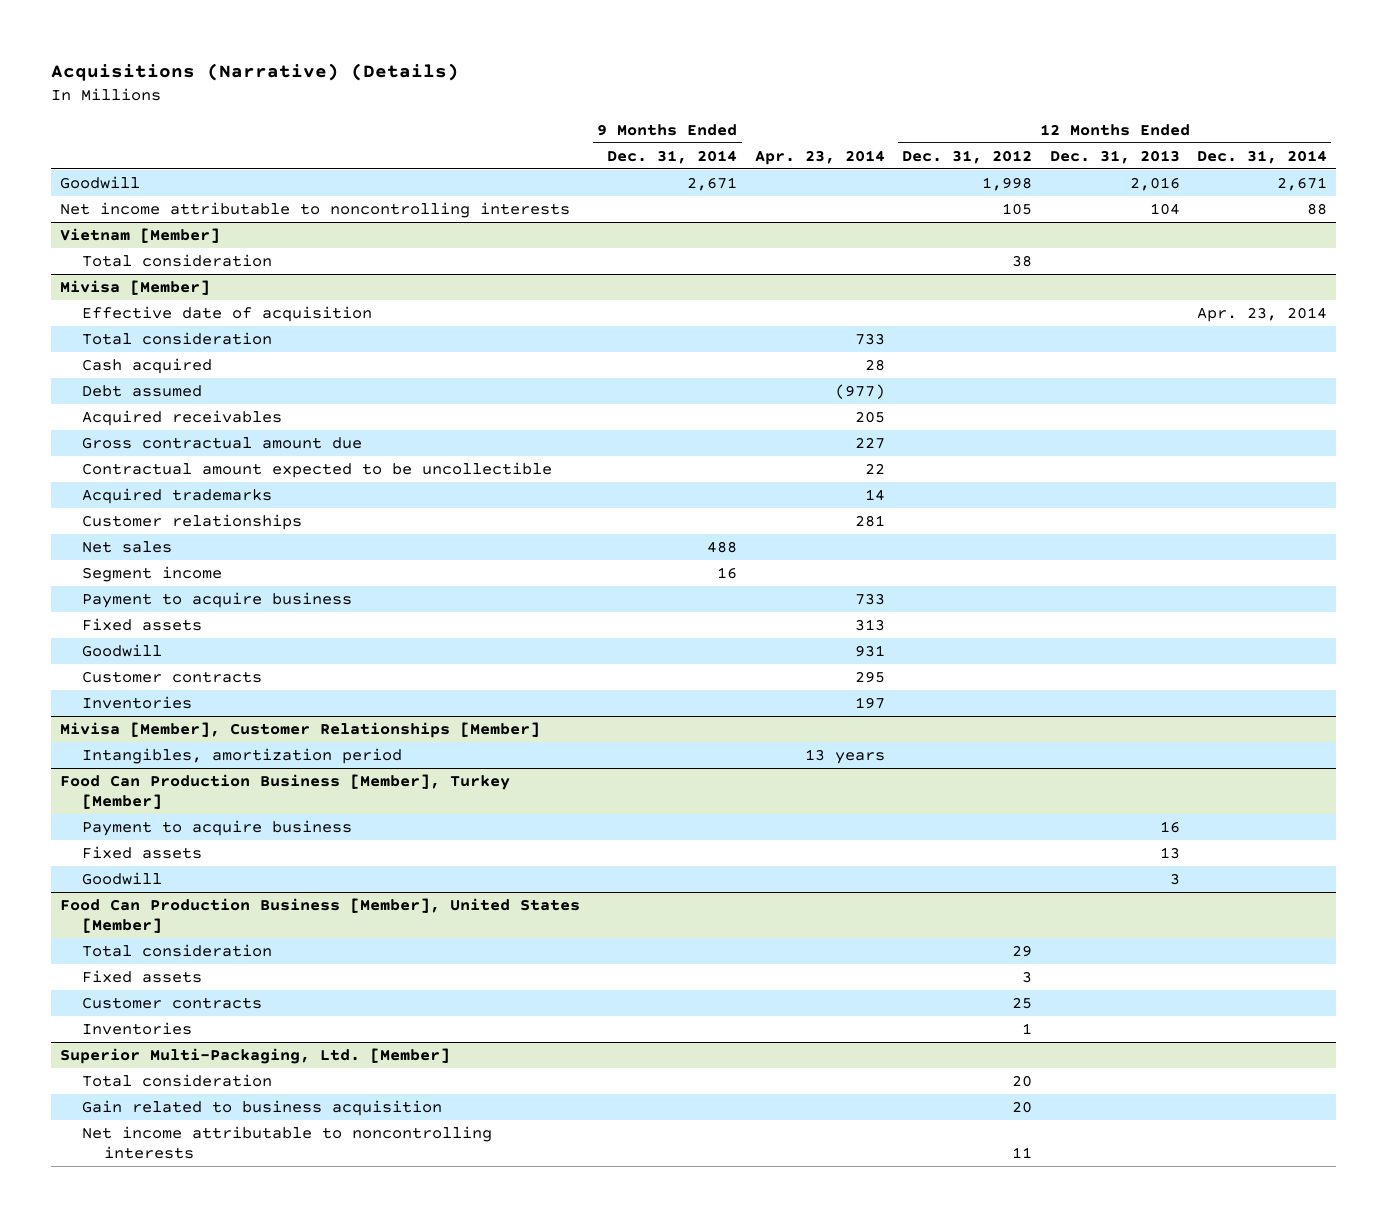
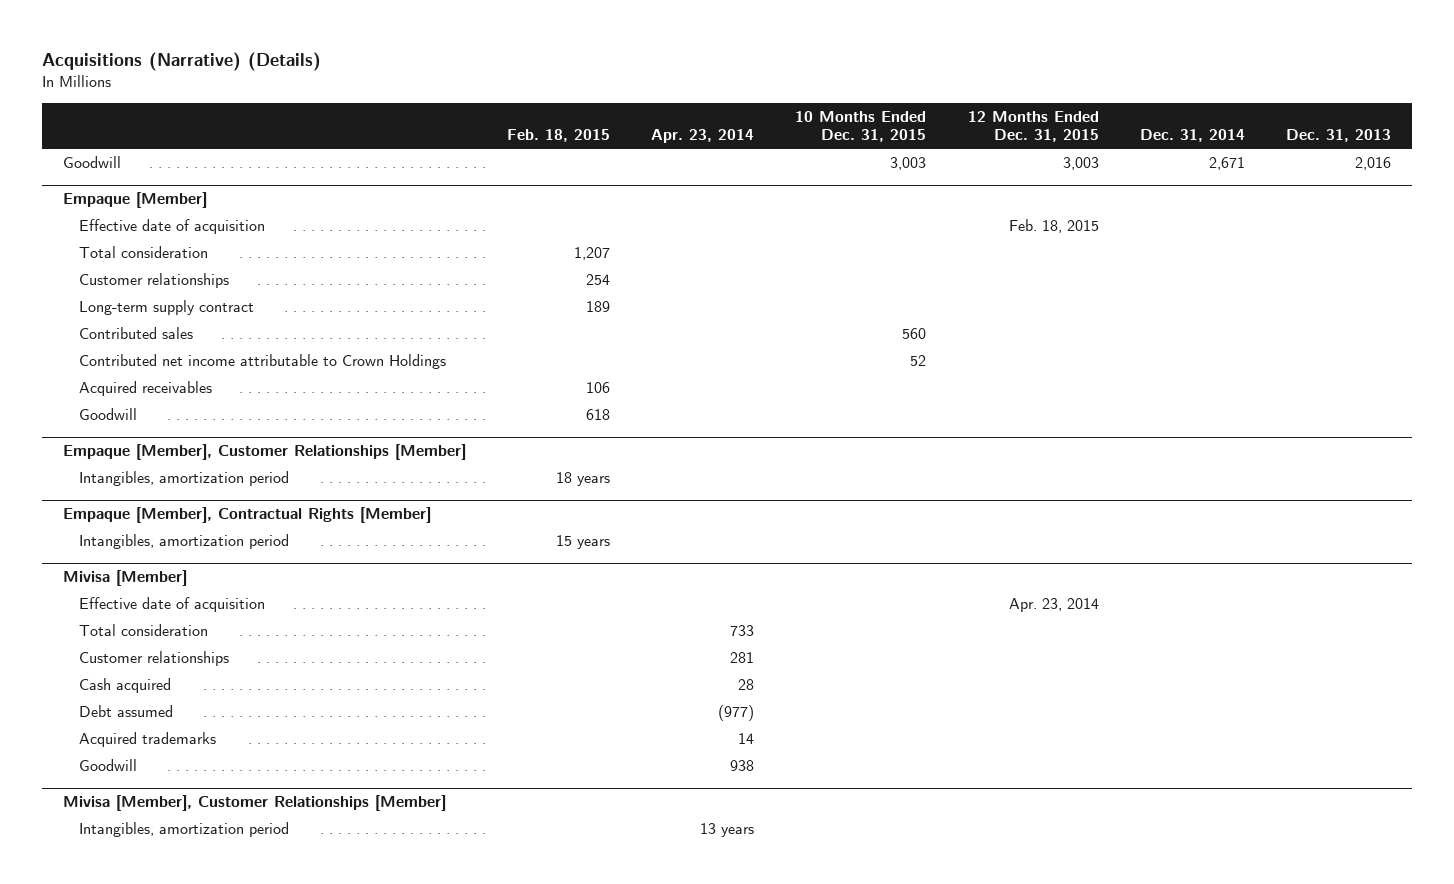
- | 9 Months Ended Dec. 31, 2014 | Apr. 23, 2014 | 12 Months Ended Dec. 31, 2012 | 12 Months Ended Dec. 31, 2013 | 12 Months Ended Dec. 31, 2014
+ | Feb. 18, 2015 | Apr. 23, 2014 | 10 Months Ended Dec. 31, 2015 | 12 Months Ended Dec. 31, 2015 | Dec. 31, 2014 | Dec. 31, 2013
- Net income attributable to noncontrolling interests | | | 105 | 104 | 88
- Vietnam [Member]
- Total consideration | | | 38 | |
+ Empaque [Member]
+ Effective date of acquisition | | | | Feb. 18, 2015 | |
+ Total consideration | 1,207 | | | | |
+ Customer relationships | 254 | | | | |
+ Long-term supply contract | 189 | | | | |
+ Contributed sales | | | 560 | | |
+ Contributed net income attributable to Crown Holdings | | | 52 | | |
+ Acquired receivables | 106 | | | | |
+ Goodwill | 618 | | | | |
+ Empaque [Member], Customer Relationships [Member]
+ Intangibles, amortization period | 18 years | | | | |
+ Empaque [Member], Contractual Rights [Member]
+ Intangibles, amortization period | 15 years | | | | |
@ Mivisa [Member]
moved up: Customer relationships | | 281 | | | |
- Acquired receivables | | 205 | | |
- Gross contractual amount due | | 227 | | |
- Contractual amount expected to be uncollectible | | 22 | | |
- Net sales | 488 | | | |
- Segment income | 16 | | | |
- Payment to acquire business | | 733 | | |
- Fixed assets | | 313 | | |
- Goodwill | | 931 | | |
- Customer contracts | | 295 | | |
- Inventories | | 197 | | |
+ Goodwill | | 938 | | | |
- Food Can Production Business [Member], Turkey [Member]
- Payment to acquire business | | | | 16 |
- Fixed assets | | | | 13 |
- Goodwill | | | | 3 |
- Food Can Production Business [Member], United States [Member]
- Total consideration | | | 29 | |
- Fixed assets | | | 3 | |
- Customer contracts | | | 25 | |
- Inventories | | | 1 | |
- Superior Multi-Packaging, Ltd. [Member]
- Total consideration | | | 20 | |
- Gain related to business acquisition | | | 20 | |
- Net income attributable to noncontrolling interests | | | 11 | |

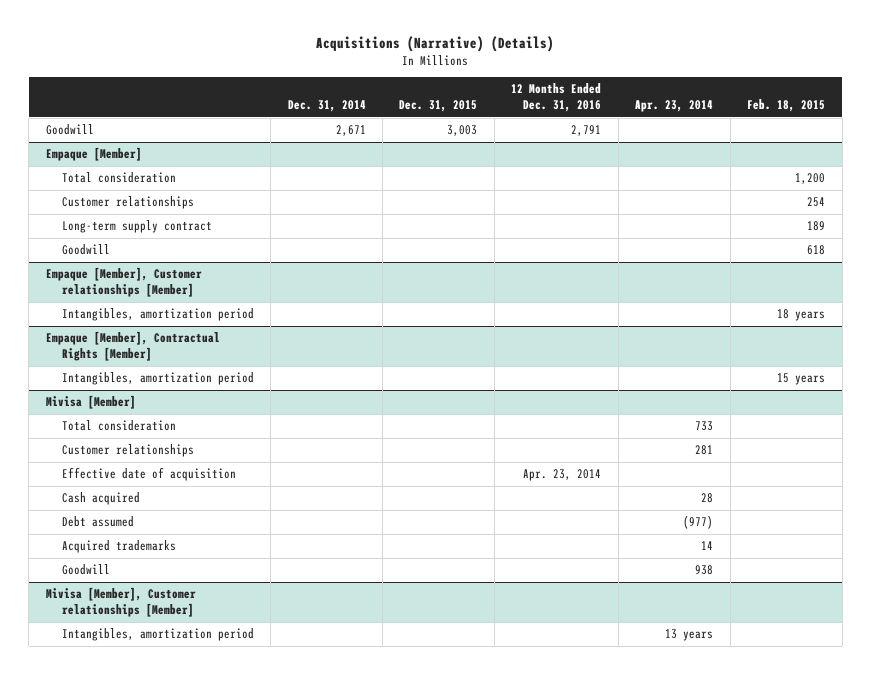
- | Feb. 18, 2015 | Apr. 23, 2014 | 10 Months Ended Dec. 31, 2015 | 12 Months Ended Dec. 31, 2015 | Dec. 31, 2014 | Dec. 31, 2013
+ | Dec. 31, 2014 | Dec. 31, 2015 | 12 Months Ended Dec. 31, 2016 | Apr. 23, 2014 | Feb. 18, 2015
@ Empaque [Member]
- Effective date of acquisition | | | | Feb. 18, 2015 | |
- Total consideration | 1,207 | | | | |
+ Total consideration | | | | | 1,200
- Contributed sales | | | 560 | | |
- Contributed net income attributable to Crown Holdings | | | 52 | | |
- Acquired receivables | 106 | | | | |
- Empaque [Member], Customer Relationships [Member]
+ Empaque [Member], Customer relationships [Member]
@ Mivisa [Member]
moved down: Effective date of acquisition | | | Apr. 23, 2014 | |
- Mivisa [Member], Customer Relationships [Member]
+ Mivisa [Member], Customer relationships [Member]

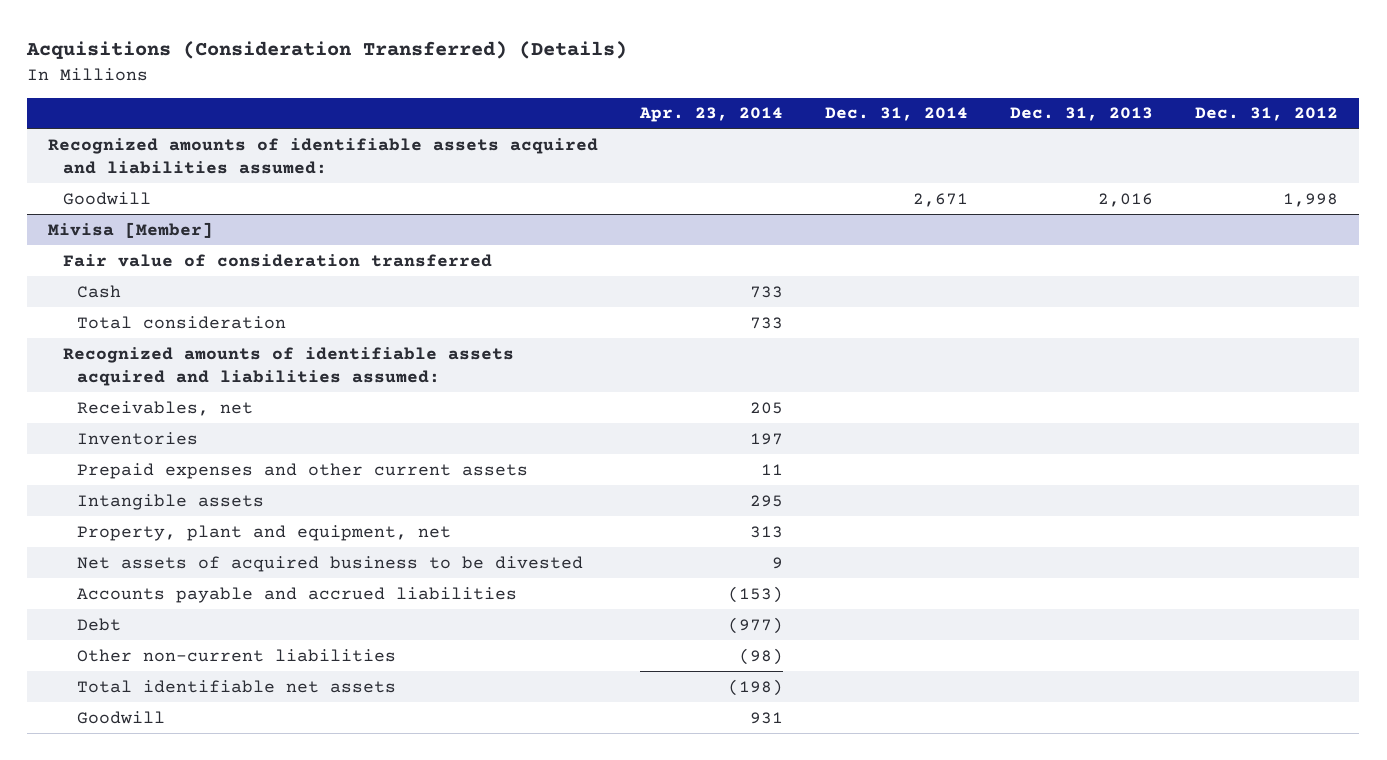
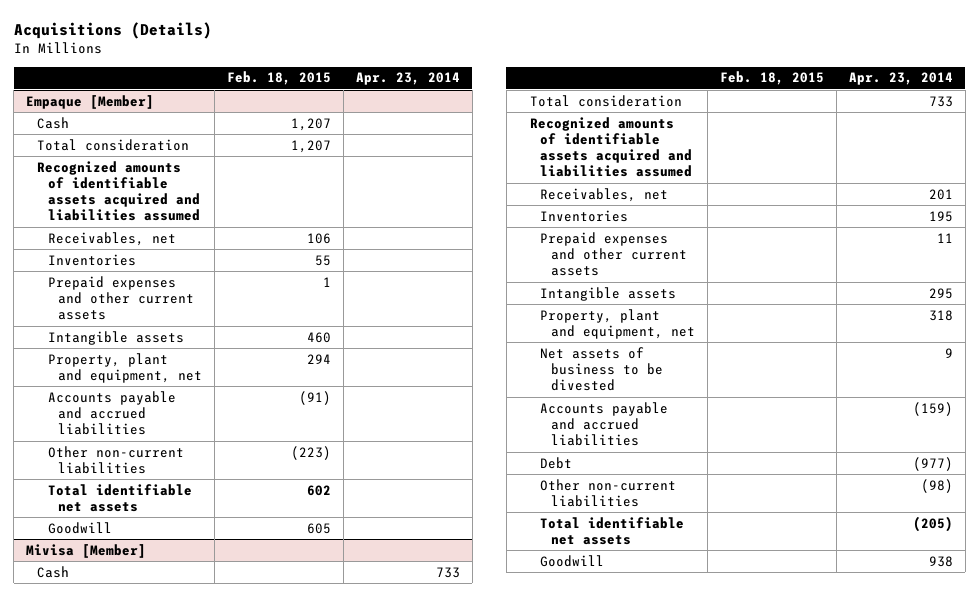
- Acquisitions (Consideration Transferred) (Details)
+ Acquisitions (Details)
- | Apr. 23, 2014 | Dec. 31, 2014 | Dec. 31, 2013 | Dec. 31, 2012
+ | Feb. 18, 2015 | Apr. 23, 2014
- Recognized amounts of identifiable assets acquired and liabilities assumed:
- Goodwill | | 2,671 | 2,016 | 1,998
+ Empaque [Member]
+ Cash | 1,207 |
+ Total consideration | 1,207 |
+ Recognized amounts of identifiable assets acquired and liabilities assumed
+ Receivables, net | 106 |
+ Inventories | 55 |
+ Prepaid expenses and other current assets | 1 |
+ Intangible assets | 460 |
+ Property, plant and equipment, net | 294 |
+ Accounts payable and accrued liabilities | (91) |
+ Other non-current liabilities | (223) |
+ Total identifiable net assets | 602 |
+ Goodwill | 605 |
@ Mivisa [Member]
- Fair value of consideration transferred
- Recognized amounts of identifiable assets acquired and liabilities assumed:
- Receivables, net | 205 | | |
- Inventories | 197 | | |
+ Recognized amounts of identifiable assets acquired and liabilities assumed
+ Receivables, net | | 201
+ Inventories | | 195
- Property, plant and equipment, net | 313 | | |
- Net assets of acquired business to be divested | 9 | | |
- Accounts payable and accrued liabilities | (153) | | |
+ Property, plant and equipment, net | | 318
+ Net assets of business to be divested | | 9
+ Accounts payable and accrued liabilities | | (159)
- Total identifiable net assets | (198) | | |
- Goodwill | 931 | | |
+ Total identifiable net assets | | (205)
+ Goodwill | | 938

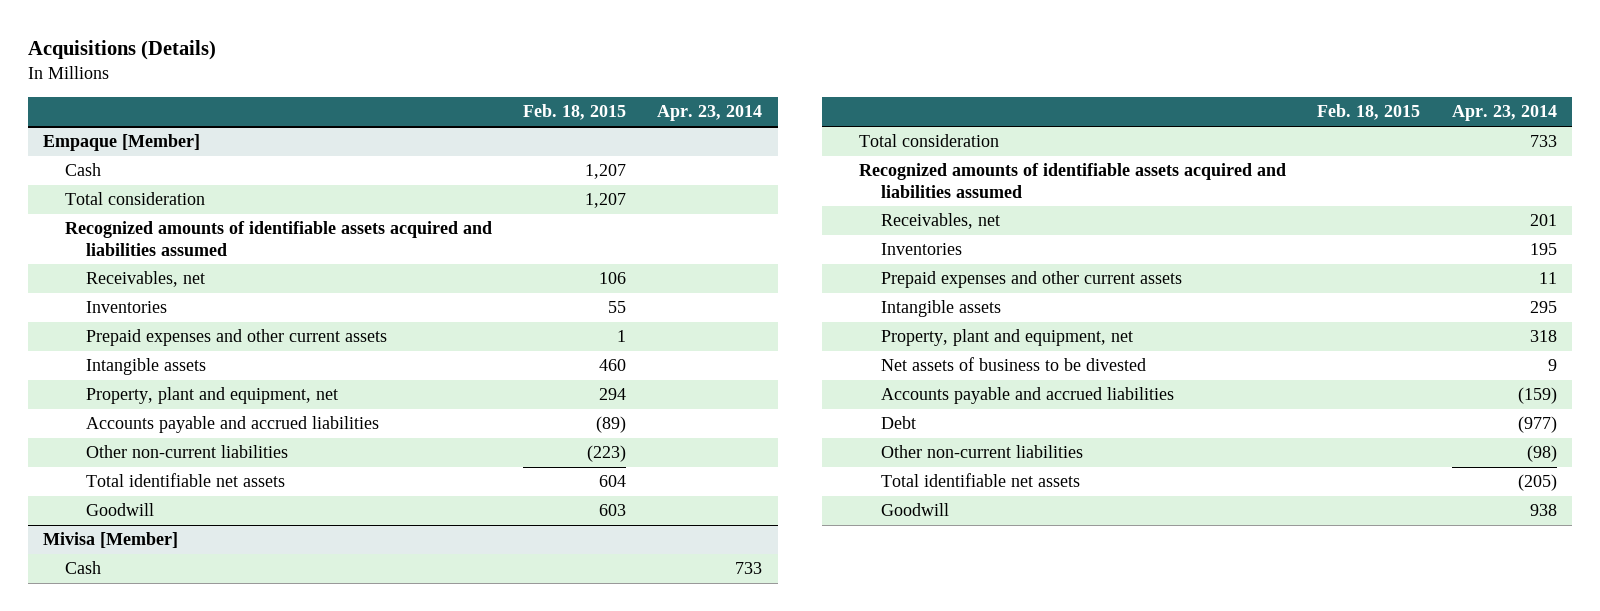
@ Empaque [Member]
- Accounts payable and accrued liabilities | (91) |
+ Accounts payable and accrued liabilities | (89) |
- Total identifiable net assets | 602 |
- Goodwill | 605 |
+ Total identifiable net assets | 604 |
+ Goodwill | 603 |

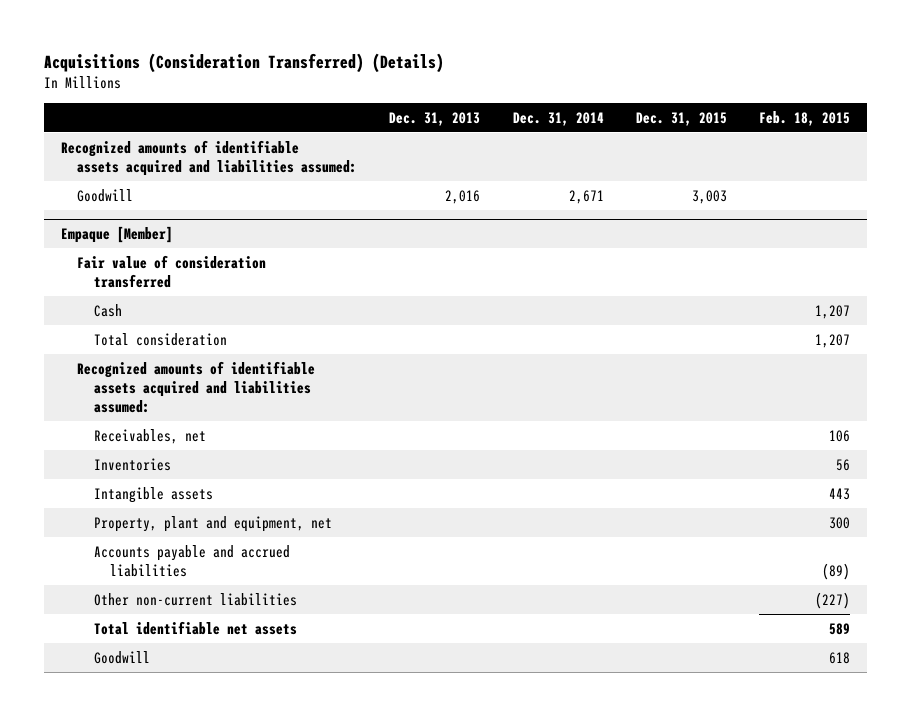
- Acquisitions (Details)
+ Acquisitions (Consideration Transferred) (Details)
- | Feb. 18, 2015 | Apr. 23, 2014
+ | Dec. 31, 2013 | Dec. 31, 2014 | Dec. 31, 2015 | Feb. 18, 2015
+ Recognized amounts of identifiable assets acquired and liabilities assumed:
+ Goodwill | 2,016 | 2,671 | 3,003 |
@ Empaque [Member]
+ Fair value of consideration transferred
- Recognized amounts of identifiable assets acquired and liabilities assumed
+ Recognized amounts of identifiable assets acquired and liabilities assumed:
- Inventories | 55 |
- Prepaid expenses and other current assets | 1 |
- Intangible assets | 460 |
- Property, plant and equipment, net | 294 |
+ Inventories | | | | 56
+ Intangible assets | | | | 443
+ Property, plant and equipment, net | | | | 300
- Other non-current liabilities | (223) |
- Total identifiable net assets | 604 |
- Goodwill | 603 |
- Mivisa [Member]
- Cash | | 733
- Total consideration | | 733
- Recognized amounts of identifiable assets acquired and liabilities assumed
- Receivables, net | | 201
- Inventories | | 195
- Prepaid expenses and other current assets | | 11
- Intangible assets | | 295
- Property, plant and equipment, net | | 318
- Net assets of business to be divested | | 9
- Accounts payable and accrued liabilities | | (159)
- Debt | | (977)
- Other non-current liabilities | | (98)
- Total identifiable net assets | | (205)
- Goodwill | | 938
@ Empaque [Member]
+ Other non-current liabilities | | | | (227)
+ Total identifiable net assets | | | | 589
+ Goodwill | | | | 618

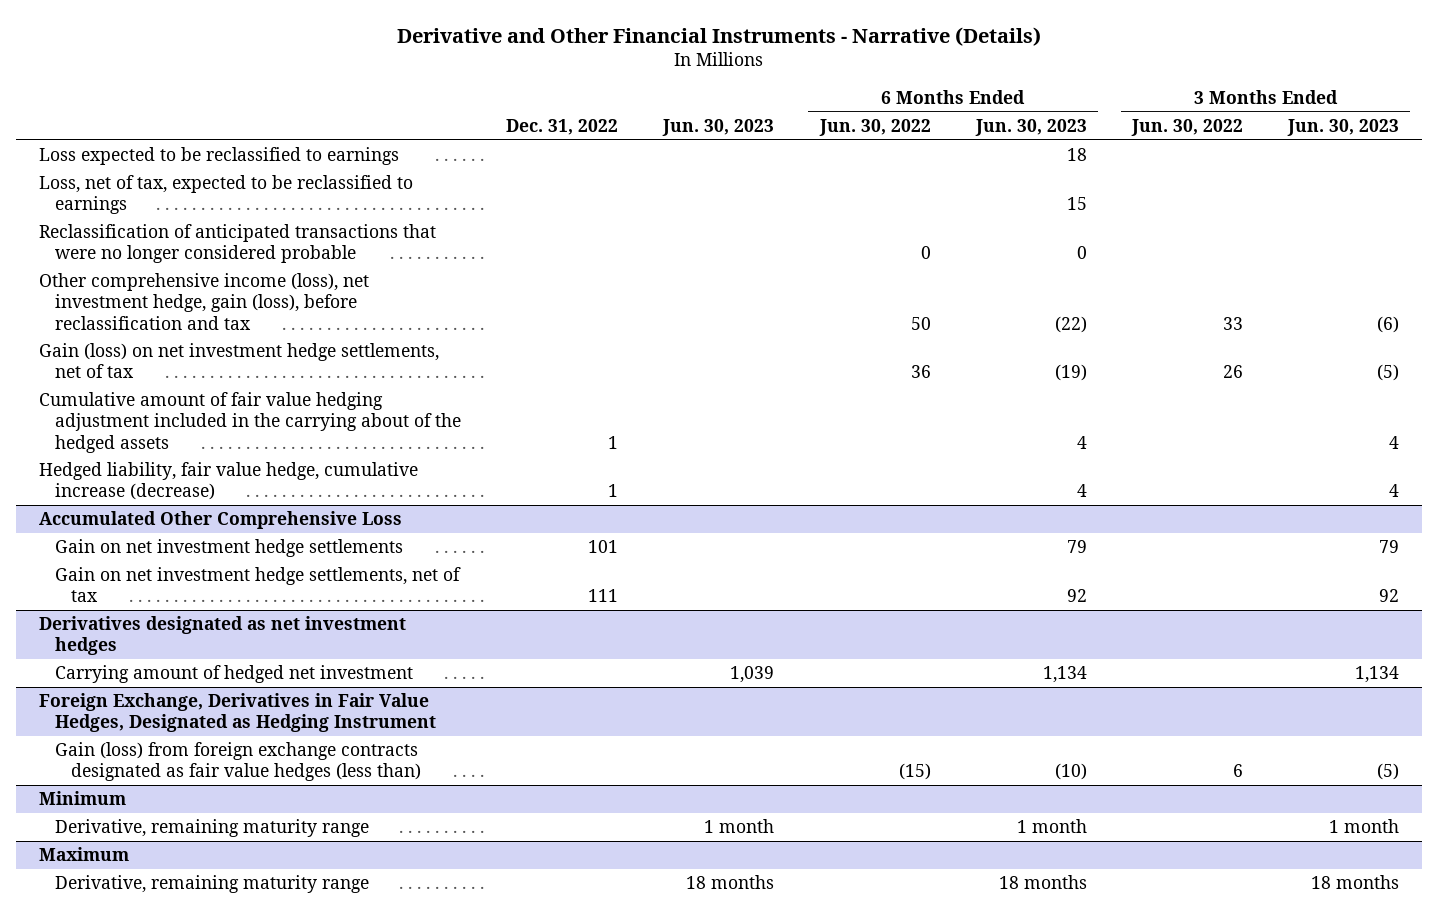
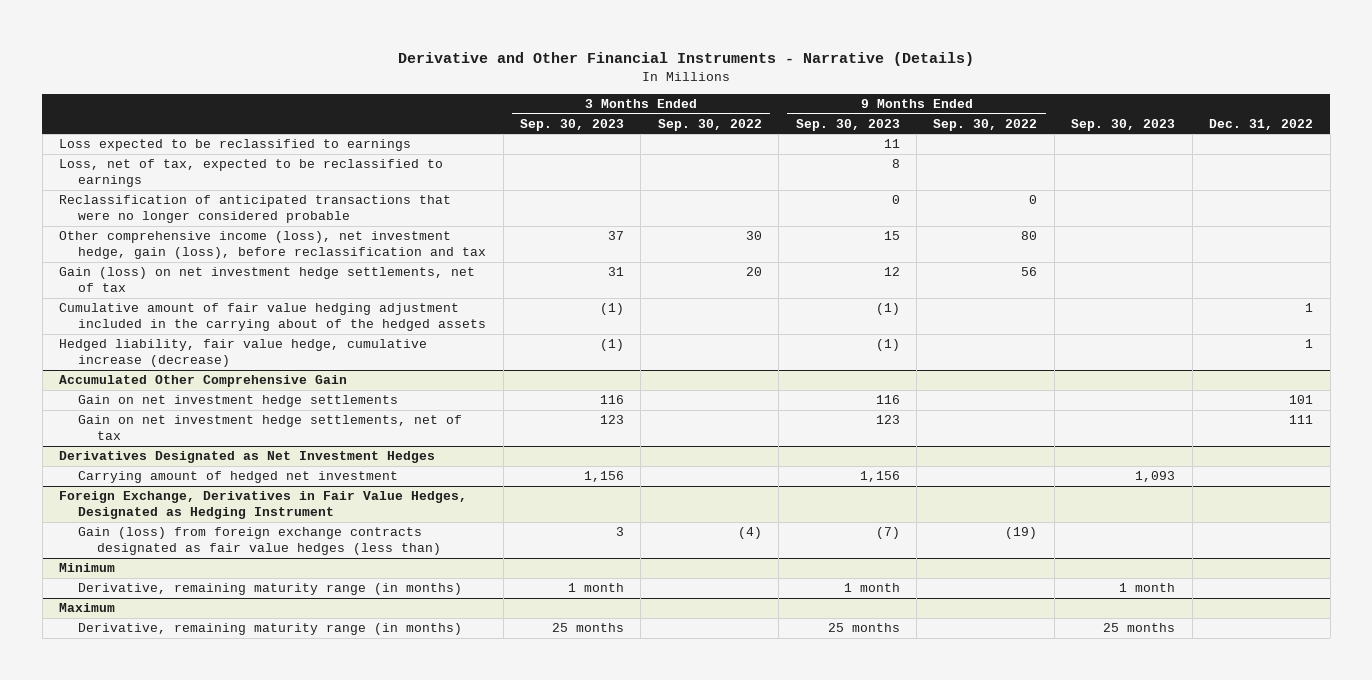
- | Dec. 31, 2022 | Jun. 30, 2023 | 6 Months Ended Jun. 30, 2022 | 6 Months Ended Jun. 30, 2023 | 3 Months Ended Jun. 30, 2022 | 3 Months Ended Jun. 30, 2023
+ | 3 Months Ended Sep. 30, 2023 | 3 Months Ended Sep. 30, 2022 | 9 Months Ended Sep. 30, 2023 | 9 Months Ended Sep. 30, 2022 | Sep. 30, 2023 | Dec. 31, 2022
- Accumulated Other Comprehensive Loss
+ Accumulated Other Comprehensive Gain
- Derivatives designated as net investment hedges
+ Derivatives Designated as Net Investment Hedges
@ Minimum
- Derivative, remaining maturity range | | 1 month | | 1 month | | 1 month
+ Derivative, remaining maturity range (in months) | 1 month | | 1 month | | 1 month |
@ Maximum
- Derivative, remaining maturity range | | 18 months | | 18 months | | 18 months
+ Derivative, remaining maturity range (in months) | 25 months | | 25 months | | 25 months |

